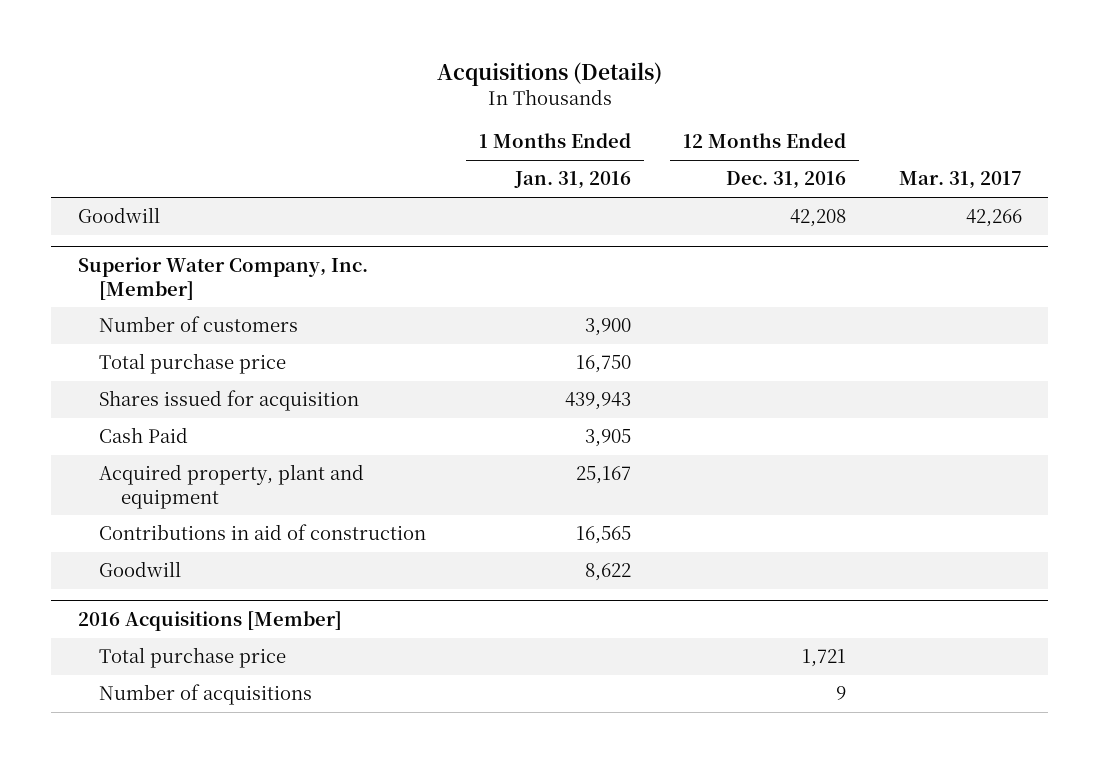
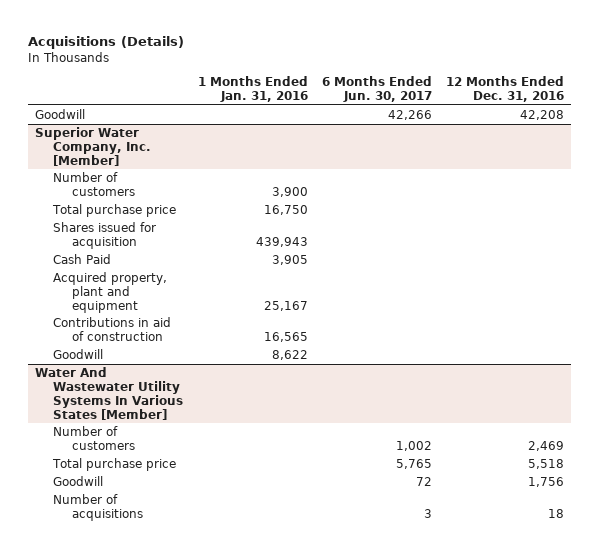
- | 1 Months Ended Jan. 31, 2016 | 12 Months Ended Dec. 31, 2016 | Mar. 31, 2017
+ | 1 Months Ended Jan. 31, 2016 | 6 Months Ended Jun. 30, 2017 | 12 Months Ended Dec. 31, 2016
- 2016 Acquisitions [Member]
- Total purchase price | | 1,721 |
- Number of acquisitions | | 9 |
+ Water And Wastewater Utility Systems In Various States [Member]
+ Number of customers | | 1,002 | 2,469
+ Total purchase price | | 5,765 | 5,518
+ Goodwill | | 72 | 1,756
+ Number of acquisitions | | 3 | 18

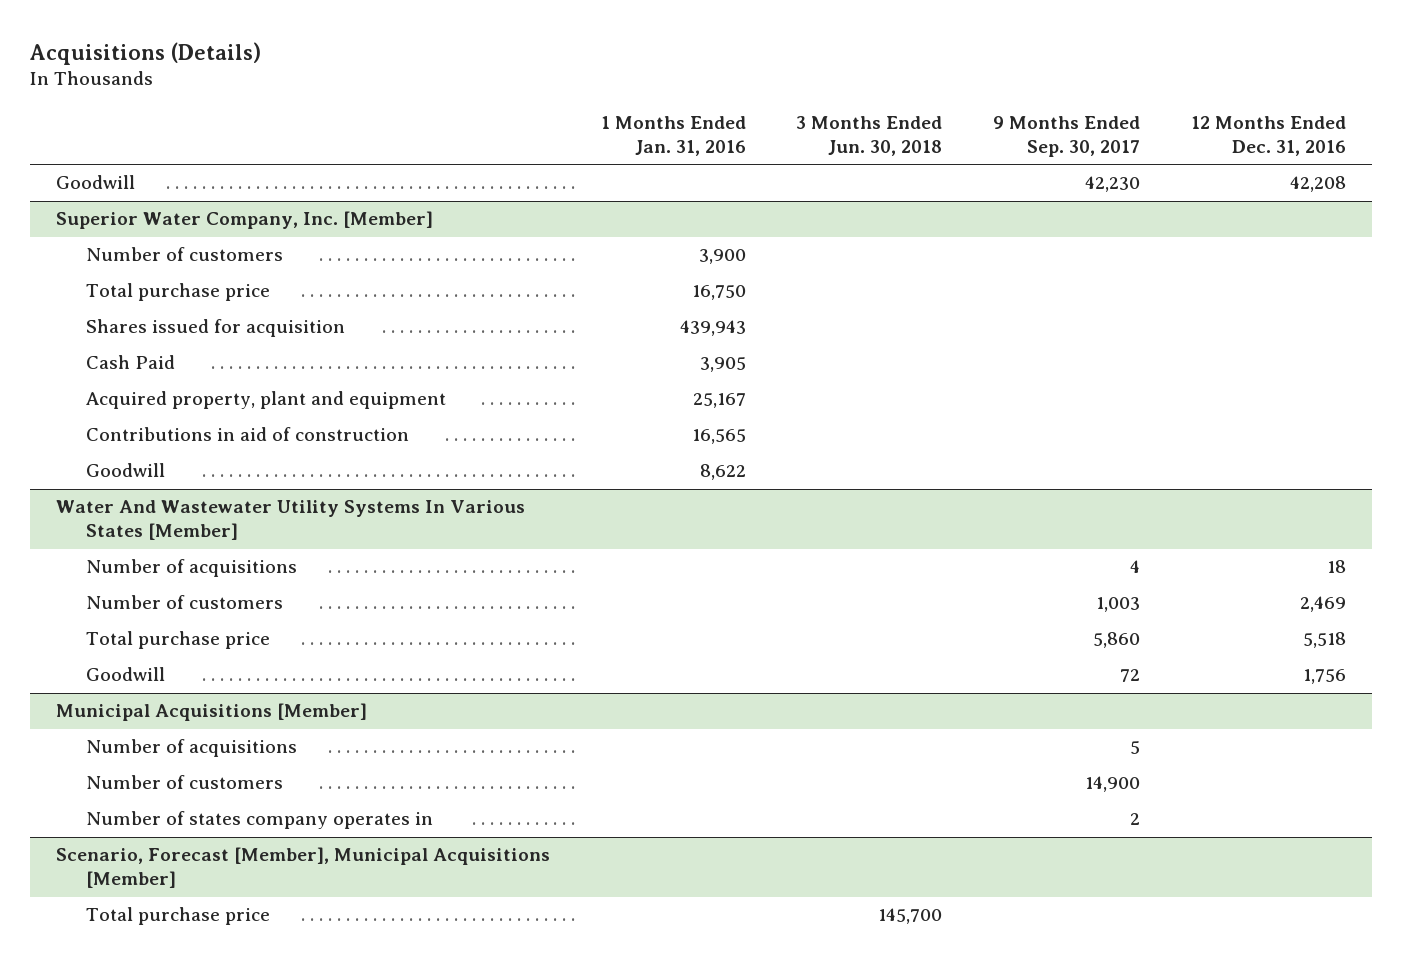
- | 1 Months Ended Jan. 31, 2016 | 6 Months Ended Jun. 30, 2017 | 12 Months Ended Dec. 31, 2016
+ | 1 Months Ended Jan. 31, 2016 | 3 Months Ended Jun. 30, 2018 | 9 Months Ended Sep. 30, 2017 | 12 Months Ended Dec. 31, 2016
@ Water And Wastewater Utility Systems In Various States [Member]
moved up: Number of acquisitions | | | 4 | 18
+ Municipal Acquisitions [Member]
+ Number of acquisitions | | | 5 |
+ Number of customers | | | 14,900 |
+ Number of states company operates in | | | 2 |
+ Scenario, Forecast [Member], Municipal Acquisitions [Member]
+ Total purchase price | | 145,700 | |

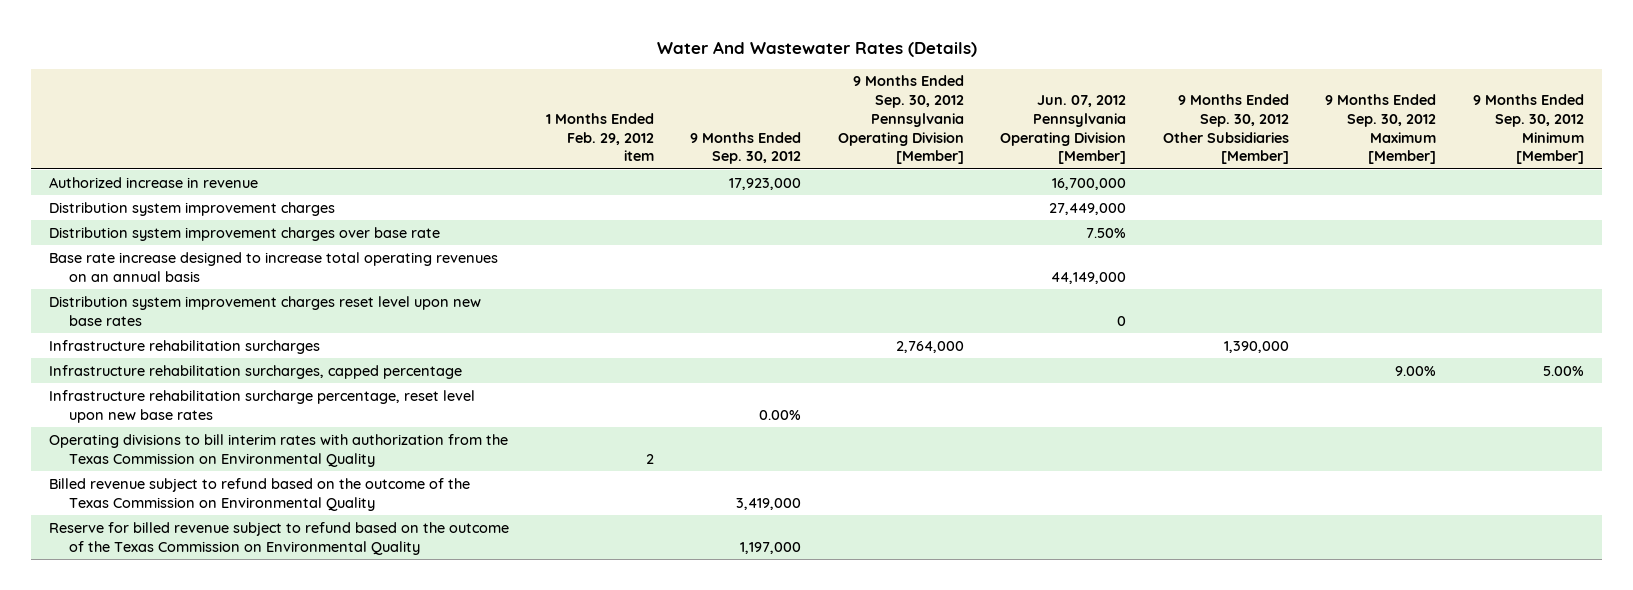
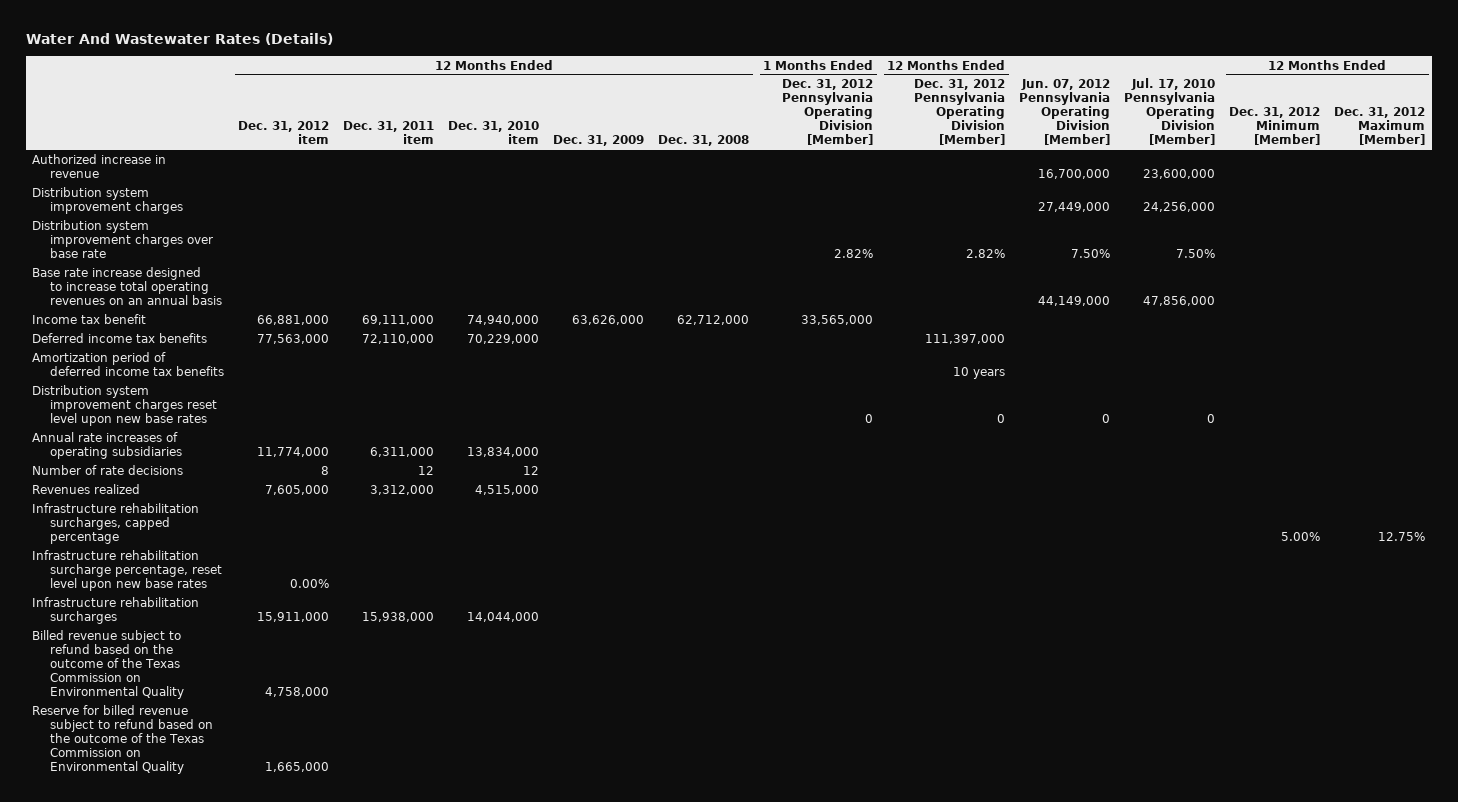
- | 1 Months Ended Feb. 29, 2012 item | 9 Months Ended Sep. 30, 2012 | 9 Months Ended Sep. 30, 2012 Pennsylvania Operating Division [Member] | Jun. 07, 2012 Pennsylvania Operating Division [Member] | 9 Months Ended Sep. 30, 2012 Other Subsidiaries [Member] | 9 Months Ended Sep. 30, 2012 Maximum [Member] | 9 Months Ended Sep. 30, 2012 Minimum [Member]
+ | 12 Months Ended Dec. 31, 2012 item | 12 Months Ended Dec. 31, 2011 item | 12 Months Ended Dec. 31, 2010 item | 12 Months Ended Dec. 31, 2009 | 12 Months Ended Dec. 31, 2008 | 1 Months Ended Dec. 31, 2012 Pennsylvania Operating Division [Member] | 12 Months Ended Dec. 31, 2012 Pennsylvania Operating Division [Member] | Jun. 07, 2012 Pennsylvania Operating Division [Member] | Jul. 17, 2010 Pennsylvania Operating Division [Member] | 12 Months Ended Dec. 31, 2012 Minimum [Member] | 12 Months Ended Dec. 31, 2012 Maximum [Member]
+ Income tax benefit | 66,881,000 | 69,111,000 | 74,940,000 | 63,626,000 | 62,712,000 | 33,565,000 | | | | |
+ Deferred income tax benefits | 77,563,000 | 72,110,000 | 70,229,000 | | | | 111,397,000 | | | |
+ Amortization period of deferred income tax benefits | | | | | | | 10 years | | | |
+ Annual rate increases of operating subsidiaries | 11,774,000 | 6,311,000 | 13,834,000 | | | | | | | |
+ Number of rate decisions | 8 | 12 | 12 | | | | | | | |
+ Revenues realized | 7,605,000 | 3,312,000 | 4,515,000 | | | | | | | |
- Operating divisions to bill interim rates with authorization from the Texas Commission on Environmental Quality | 2 | | | | | |
moved down: Infrastructure rehabilitation surcharges | 15,911,000 | 15,938,000 | 14,044,000 | | | | | | | |

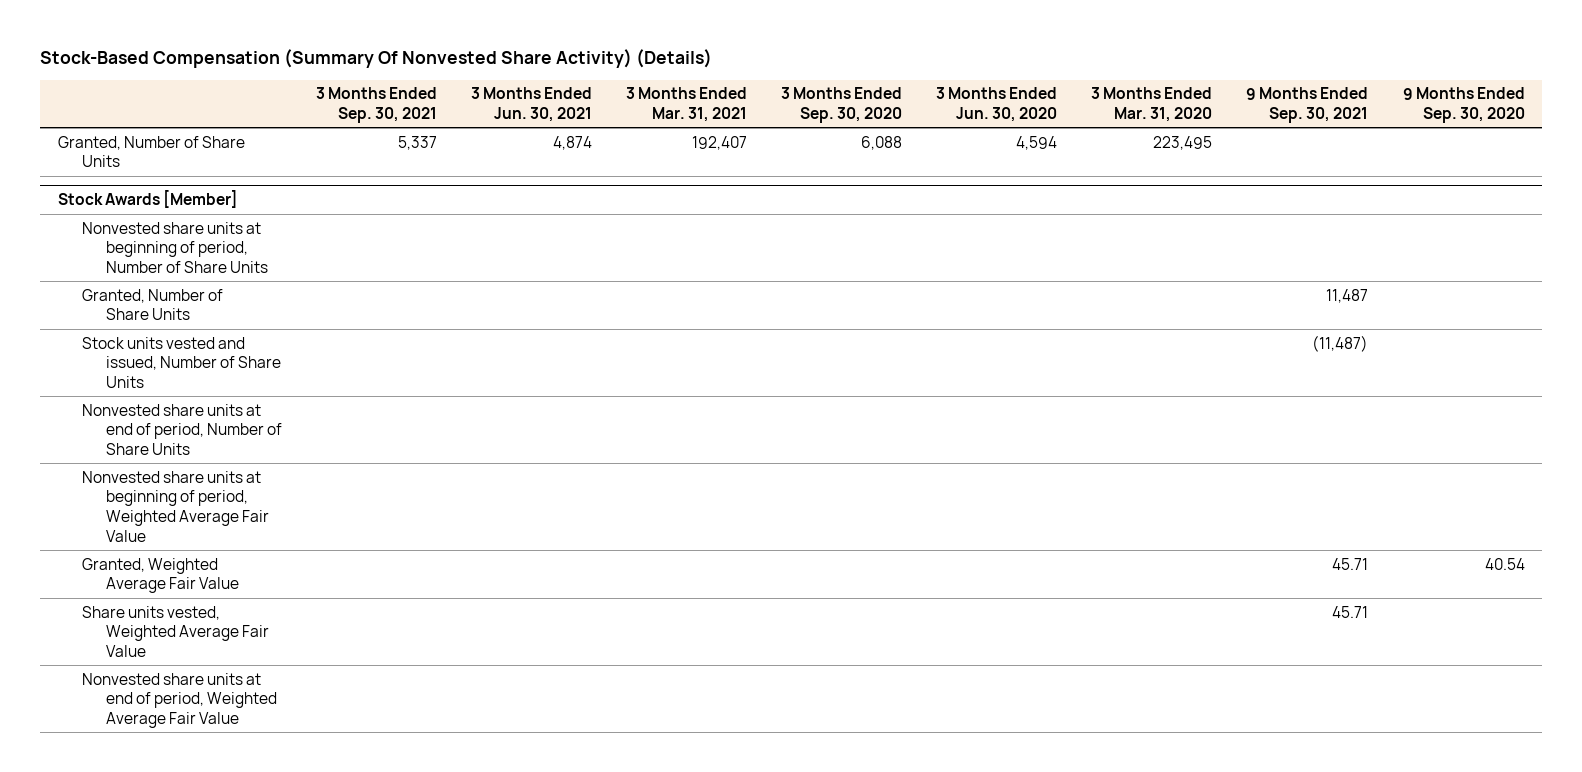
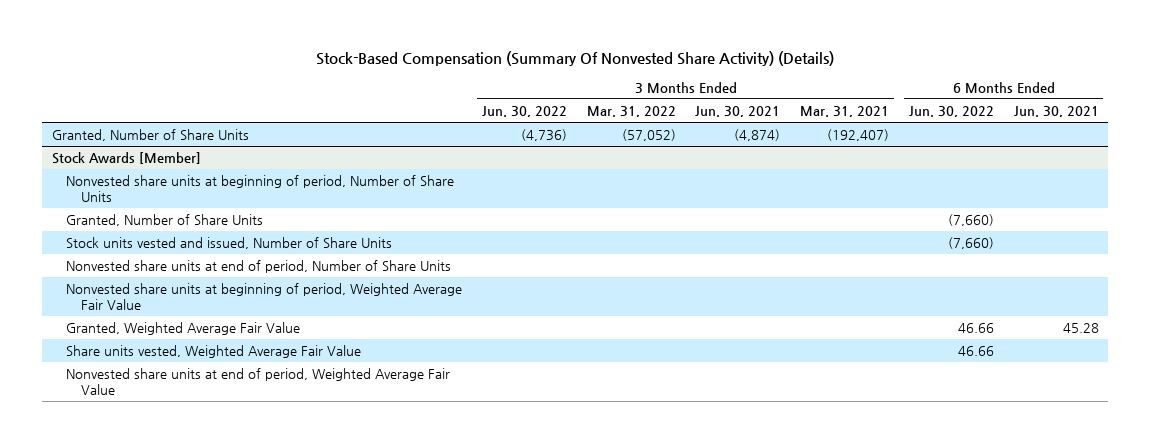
- | 3 Months Ended Sep. 30, 2021 | 3 Months Ended Jun. 30, 2021 | 3 Months Ended Mar. 31, 2021 | 3 Months Ended Sep. 30, 2020 | 3 Months Ended Jun. 30, 2020 | 3 Months Ended Mar. 31, 2020 | 9 Months Ended Sep. 30, 2021 | 9 Months Ended Sep. 30, 2020
+ | 3 Months Ended Jun. 30, 2022 | 3 Months Ended Mar. 31, 2022 | 3 Months Ended Jun. 30, 2021 | 3 Months Ended Mar. 31, 2021 | 6 Months Ended Jun. 30, 2022 | 6 Months Ended Jun. 30, 2021
- Granted, Number of Share Units | 5,337 | 4,874 | 192,407 | 6,088 | 4,594 | 223,495 | |
+ Granted, Number of Share Units | (4,736) | (57,052) | (4,874) | (192,407) | |

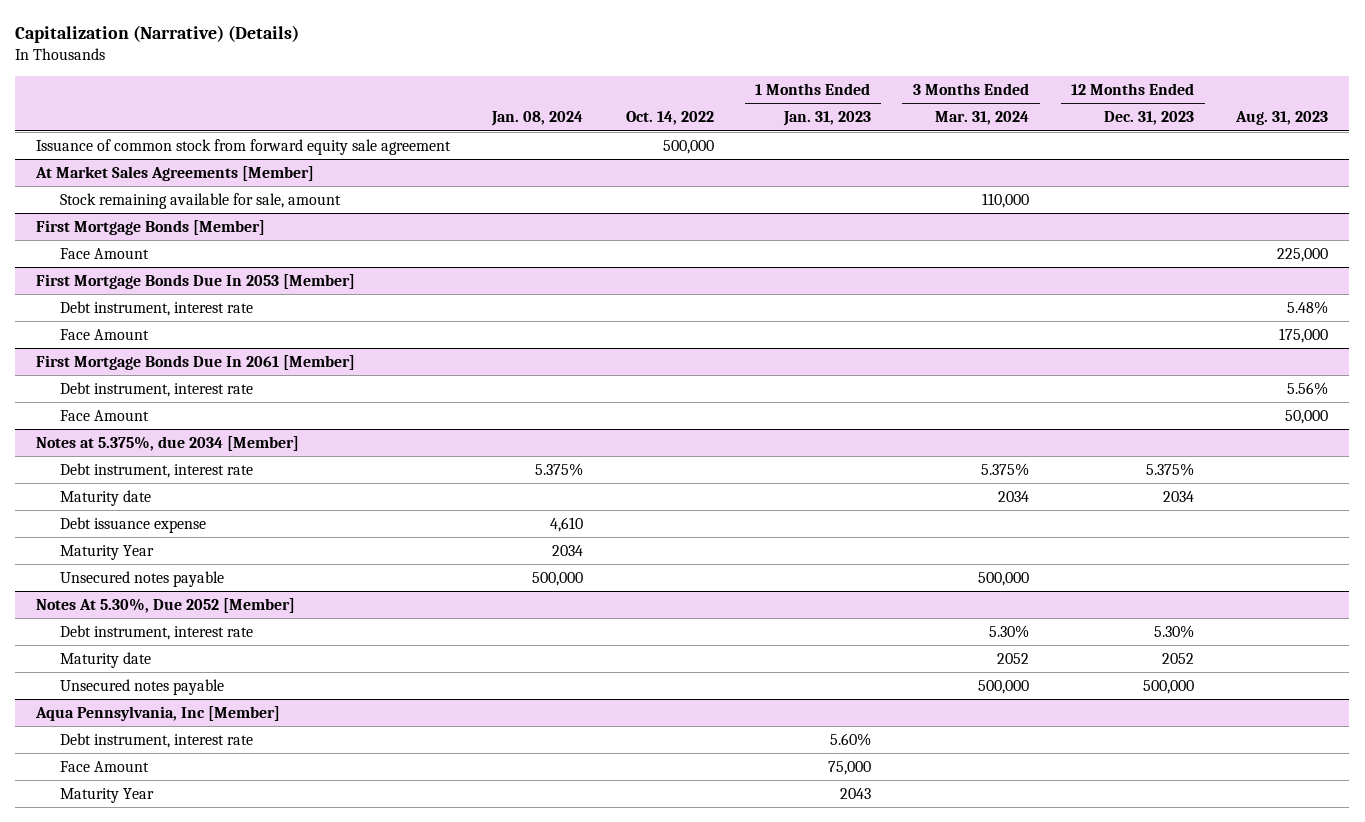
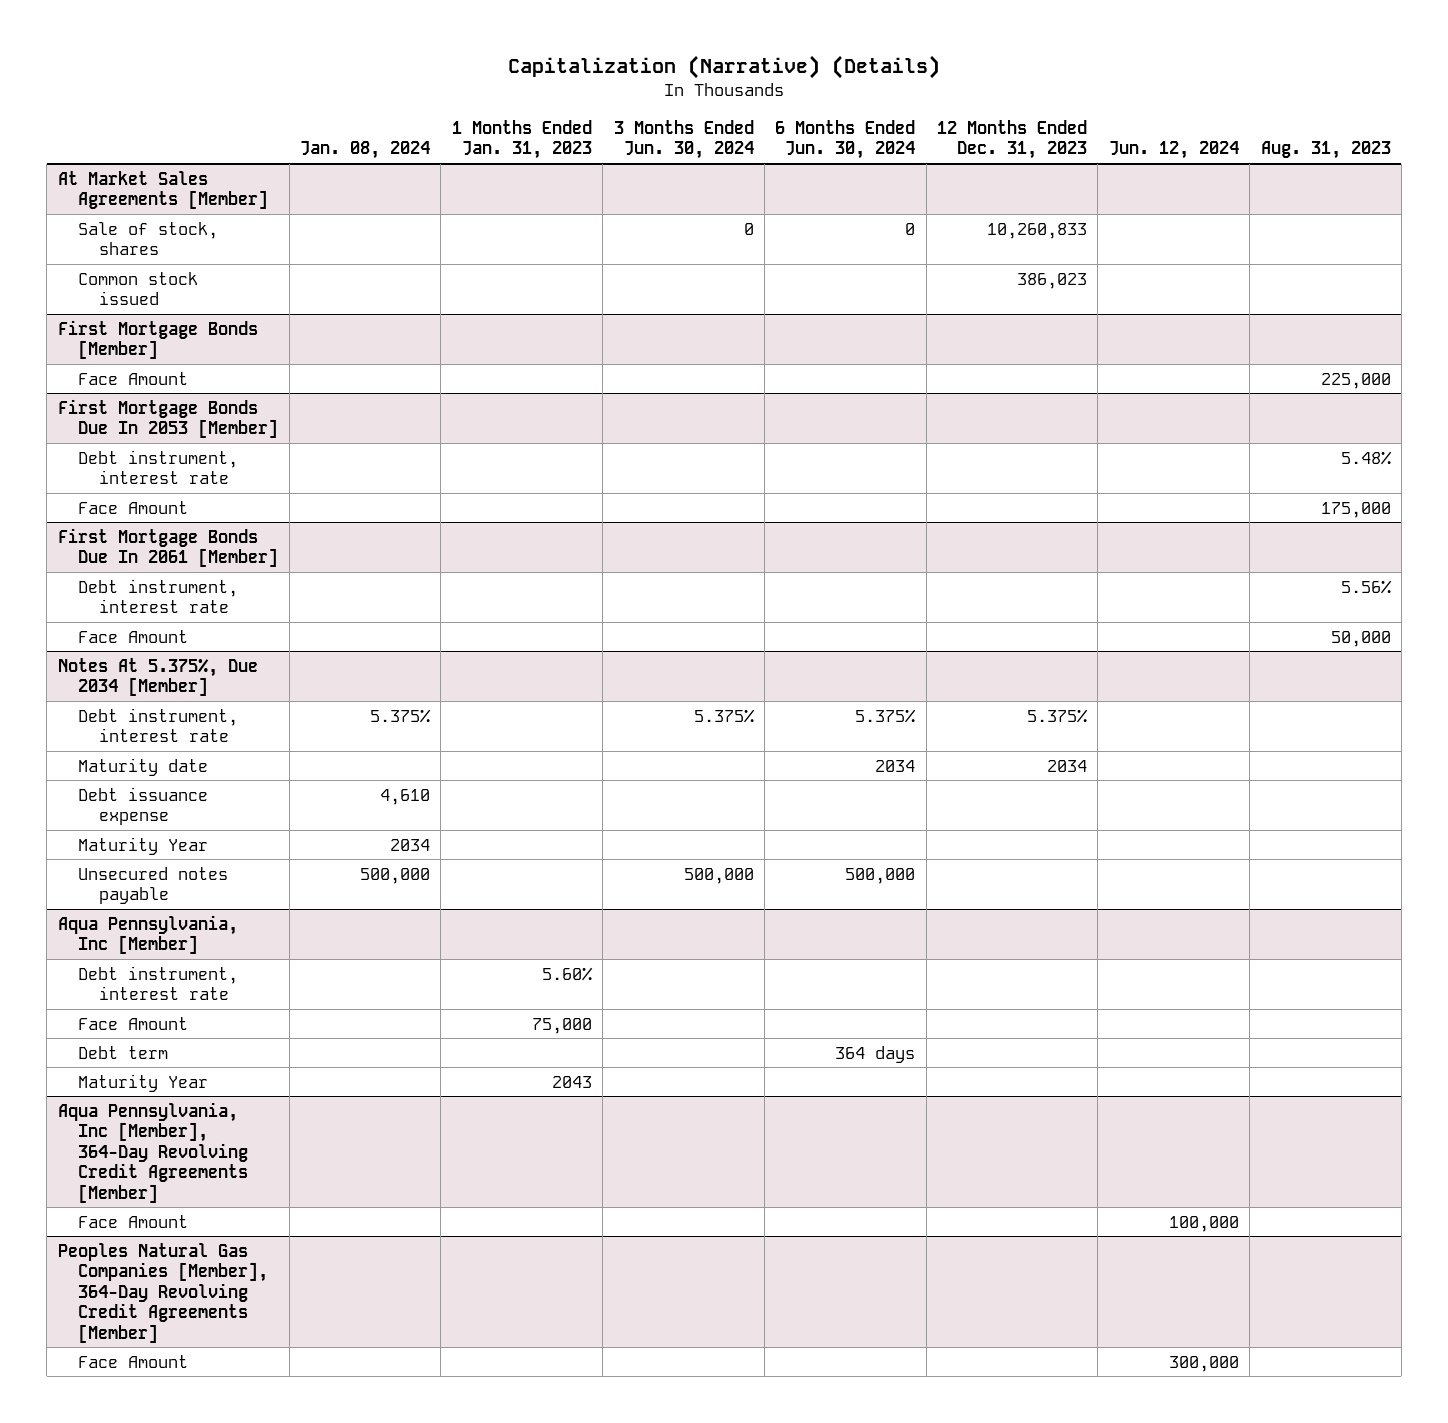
- | Jan. 08, 2024 | Oct. 14, 2022 | 1 Months Ended Jan. 31, 2023 | 3 Months Ended Mar. 31, 2024 | 12 Months Ended Dec. 31, 2023 | Aug. 31, 2023
+ | Jan. 08, 2024 | 1 Months Ended Jan. 31, 2023 | 3 Months Ended Jun. 30, 2024 | 6 Months Ended Jun. 30, 2024 | 12 Months Ended Dec. 31, 2023 | Jun. 12, 2024 | Aug. 31, 2023
- Issuance of common stock from forward equity sale agreement | | 500,000 | | | |
@ At Market Sales Agreements [Member]
- Stock remaining available for sale, amount | | | | 110,000 | |
+ Sale of stock, shares | | | 0 | 0 | 10,260,833 | |
+ Common stock issued | | | | | 386,023 | |
- Notes at 5.375%, due 2034 [Member]
+ Notes At 5.375%, Due 2034 [Member]
- Notes At 5.30%, Due 2052 [Member]
- Debt instrument, interest rate | | | | 5.30% | 5.30% |
- Maturity date | | | | 2052 | 2052 |
- Unsecured notes payable | | | | 500,000 | 500,000 |
@ Aqua Pennsylvania, Inc [Member]
+ Debt term | | | | 364 days | | |
+ Aqua Pennsylvania, Inc [Member], 364-Day Revolving Credit Agreements [Member]
+ Face Amount | | | | | | 100,000 |
+ Peoples Natural Gas Companies [Member], 364-Day Revolving Credit Agreements [Member]
+ Face Amount | | | | | | 300,000 |

